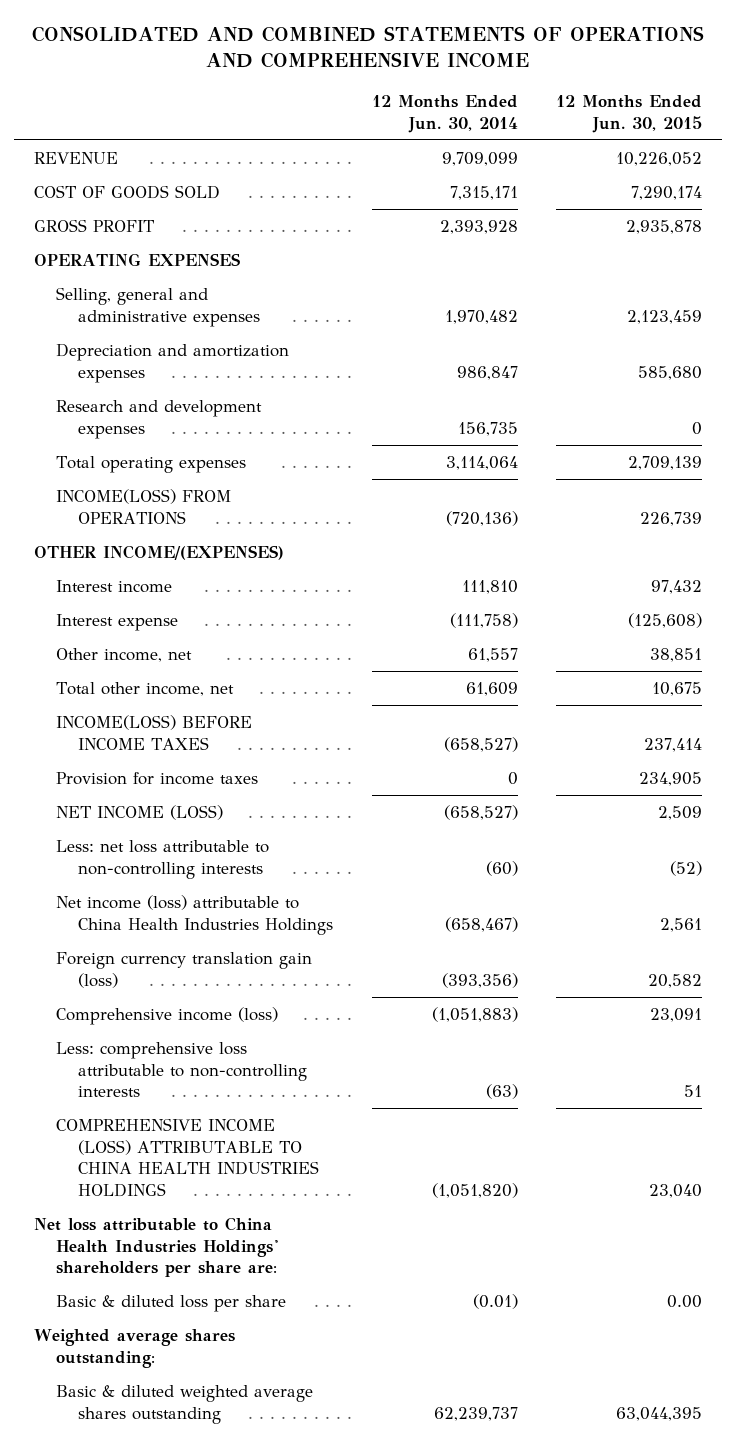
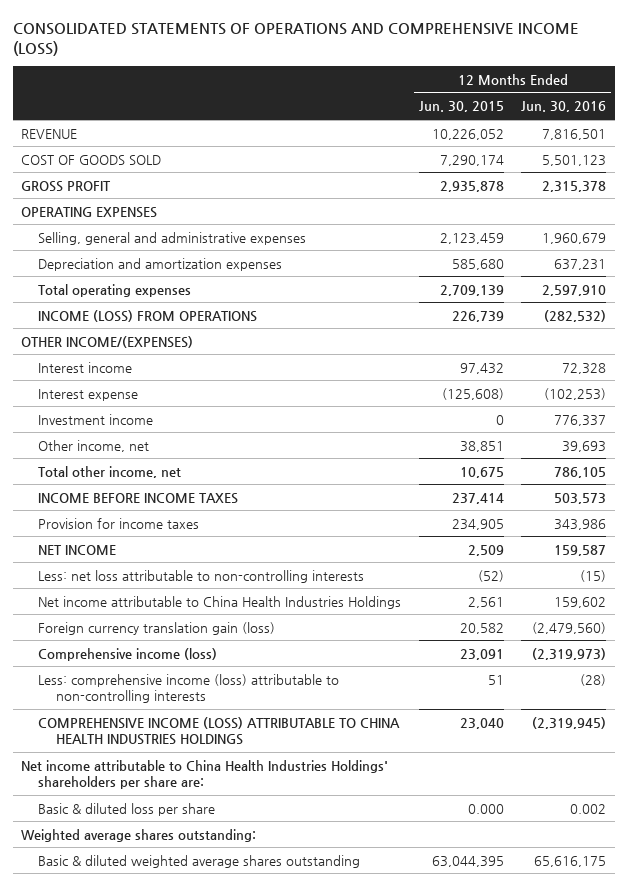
- CONSOLIDATED AND COMBINED STATEMENTS OF OPERATIONS AND COMPREHENSIVE INCOME
+ CONSOLIDATED STATEMENTS OF OPERATIONS AND COMPREHENSIVE INCOME (LOSS)
- | 12 Months Ended Jun. 30, 2014 | 12 Months Ended Jun. 30, 2015
+ | 12 Months Ended Jun. 30, 2015 | 12 Months Ended Jun. 30, 2016
- Research and development expenses | 156,735 | 0
- INCOME(LOSS) FROM OPERATIONS | (720,136) | 226,739
+ INCOME (LOSS) FROM OPERATIONS | 226,739 | (282,532)
+ Investment income | 0 | 776,337
- INCOME(LOSS) BEFORE INCOME TAXES | (658,527) | 237,414
+ INCOME BEFORE INCOME TAXES | 237,414 | 503,573
- NET INCOME (LOSS) | (658,527) | 2,509
+ NET INCOME | 2,509 | 159,587
- Net income (loss) attributable to China Health Industries Holdings | (658,467) | 2,561
+ Net income attributable to China Health Industries Holdings | 2,561 | 159,602
- Less: comprehensive loss attributable to non-controlling interests | (63) | 51
+ Less: comprehensive income (loss) attributable to non-controlling interests | 51 | (28)
- Net loss attributable to China Health Industries Holdings' shareholders per share are:
- Basic & diluted loss per share | (0.01) | 0.00
+ Net income attributable to China Health Industries Holdings' shareholders per share are:
+ Basic & diluted loss per share | 0.000 | 0.002

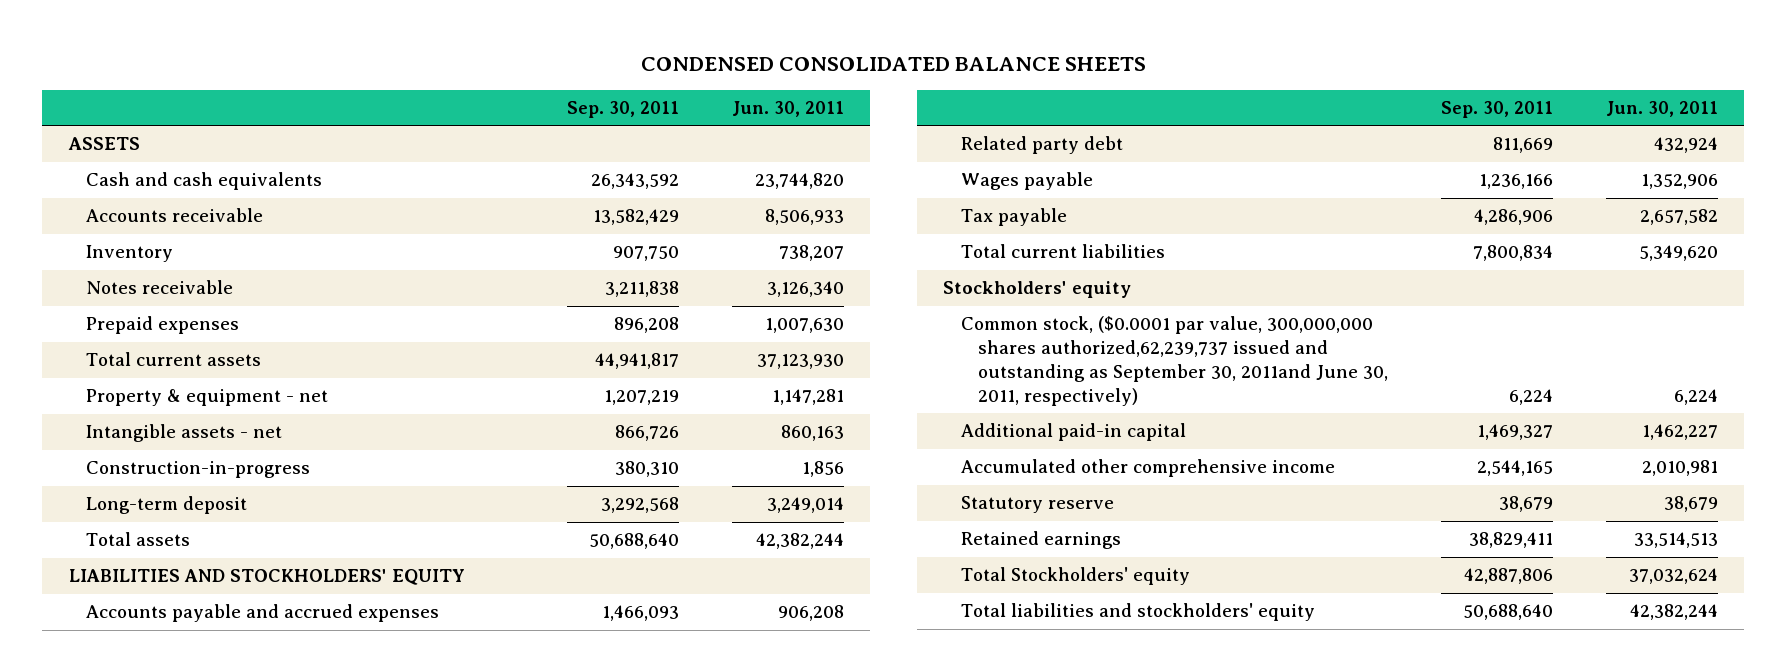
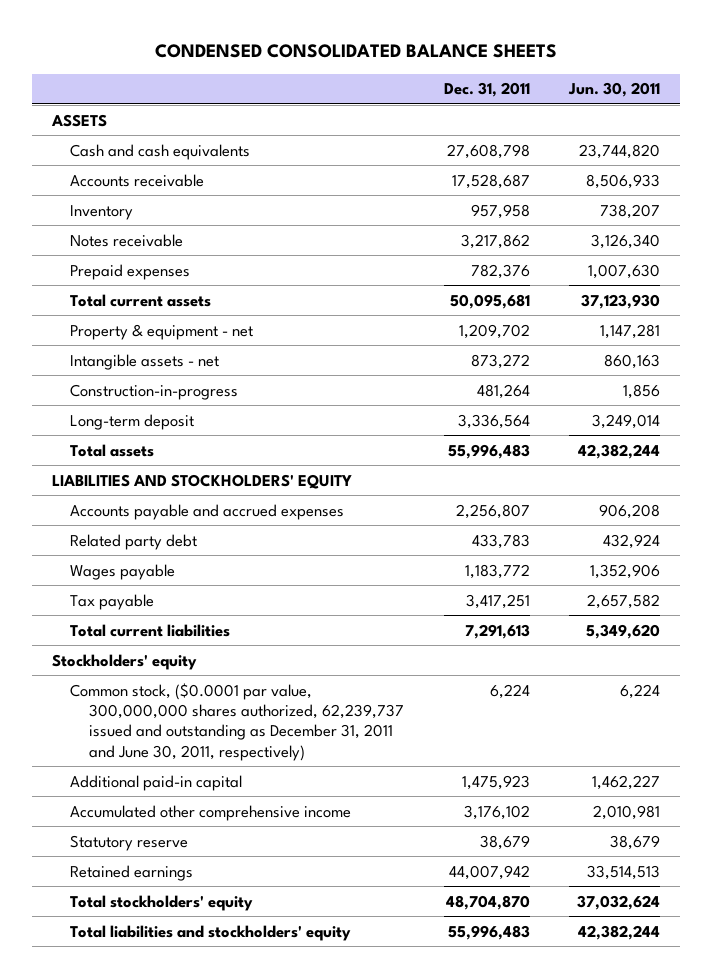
- | Sep. 30, 2011 | Jun. 30, 2011
+ | Dec. 31, 2011 | Jun. 30, 2011
- Common stock, ($0.0001 par value, 300,000,000 shares authorized,62,239,737 issued and outstanding as September 30, 2011and June 30, 2011, respectively) | 6,224 | 6,224
+ Common stock, ($0.0001 par value, 300,000,000 shares authorized, 62,239,737 issued and outstanding as December 31, 2011 and June 30, 2011, respectively) | 6,224 | 6,224
- Total Stockholders' equity | 42,887,806 | 37,032,624
+ Total stockholders' equity | 48,704,870 | 37,032,624

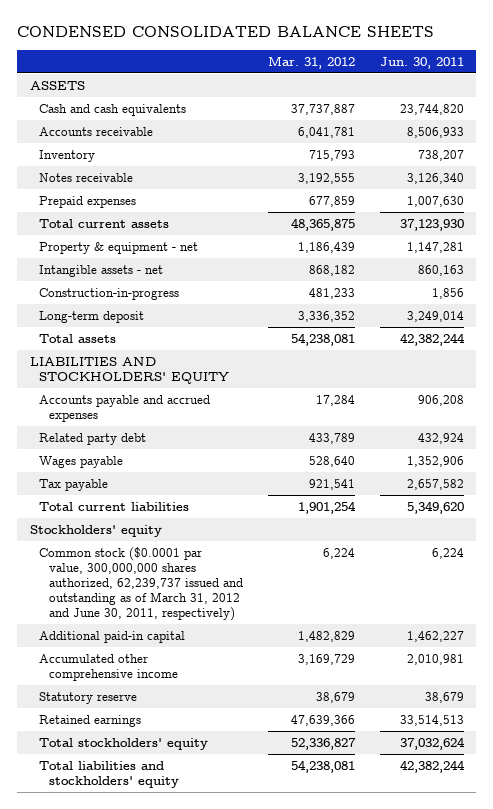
- | Dec. 31, 2011 | Jun. 30, 2011
+ | Mar. 31, 2012 | Jun. 30, 2011
- Common stock, ($0.0001 par value, 300,000,000 shares authorized, 62,239,737 issued and outstanding as December 31, 2011 and June 30, 2011, respectively) | 6,224 | 6,224
+ Common stock ($0.0001 par value, 300,000,000 shares authorized, 62,239,737 issued and outstanding as of March 31, 2012 and June 30, 2011, respectively) | 6,224 | 6,224

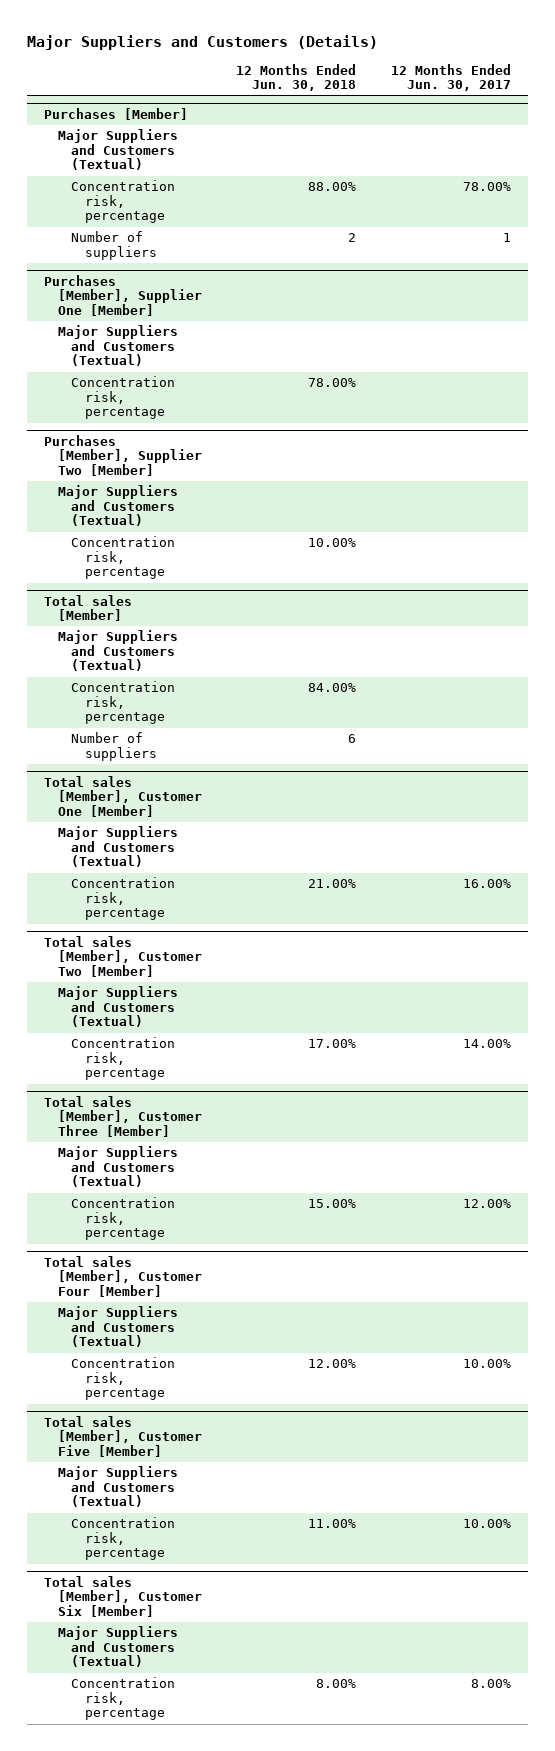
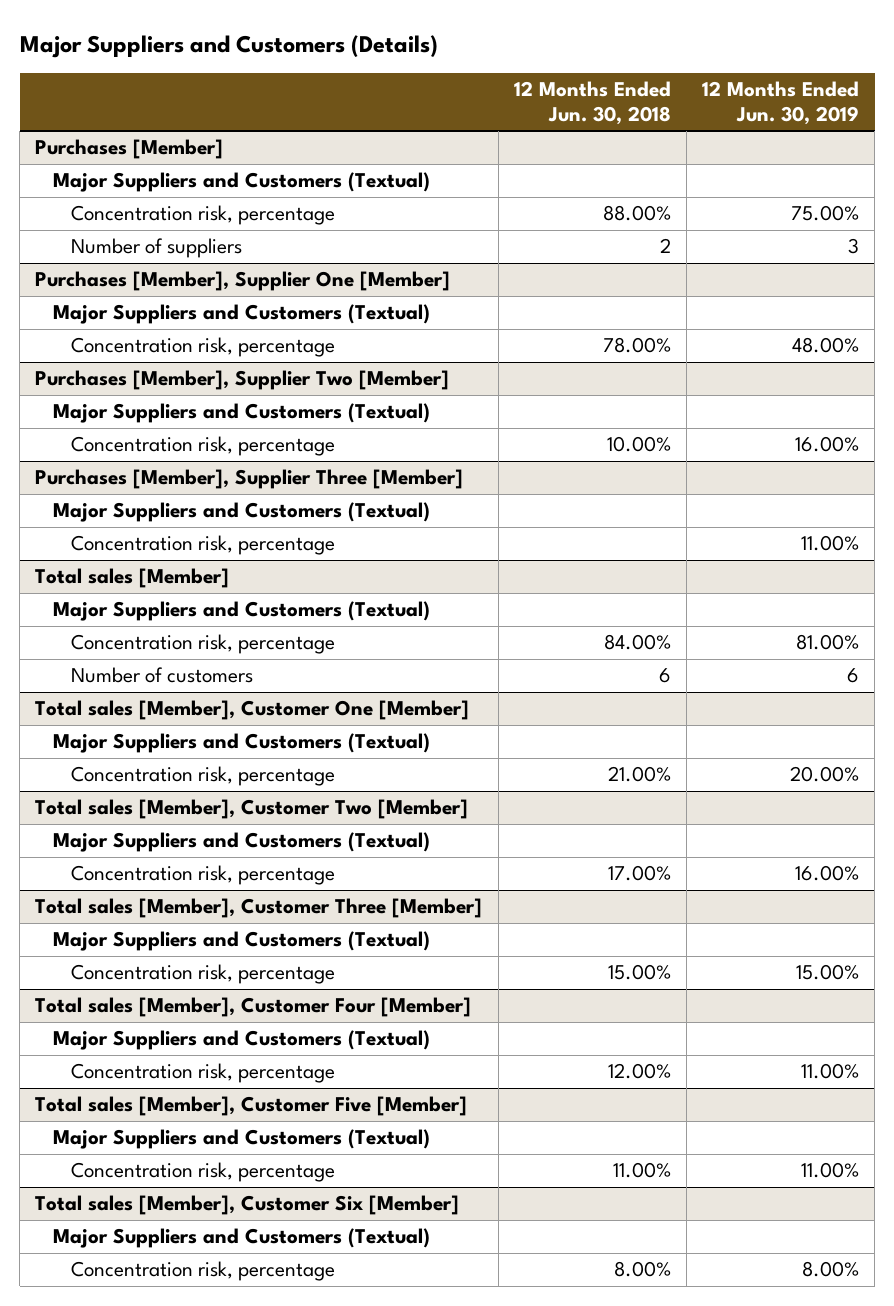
- | 12 Months Ended Jun. 30, 2018 | 12 Months Ended Jun. 30, 2017
+ | 12 Months Ended Jun. 30, 2018 | 12 Months Ended Jun. 30, 2019
+ Purchases [Member], Supplier Three [Member]
+ Major Suppliers and Customers (Textual)
+ Concentration risk, percentage | | 11.00%
@ Total sales [Member]
- Number of suppliers | 6 |
+ Number of customers | 6 | 6

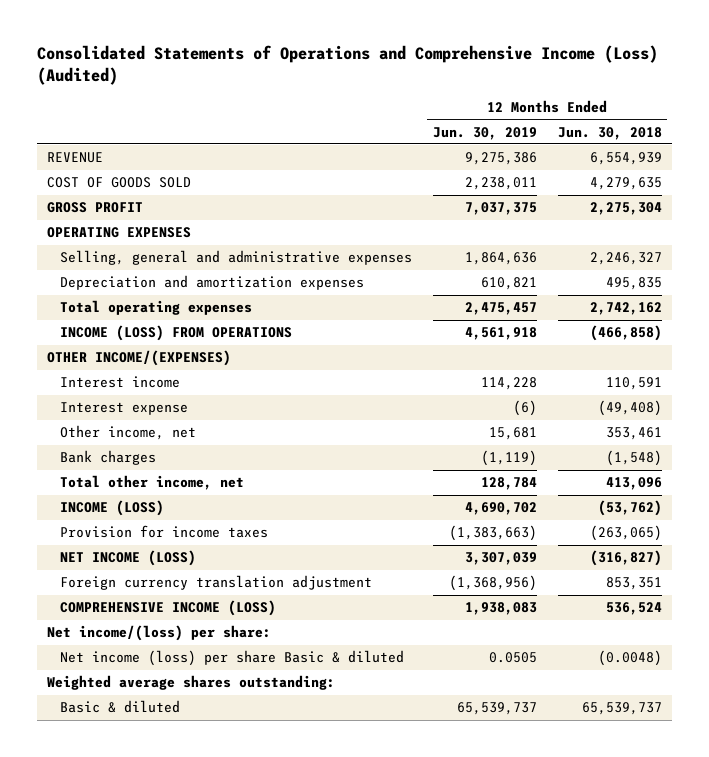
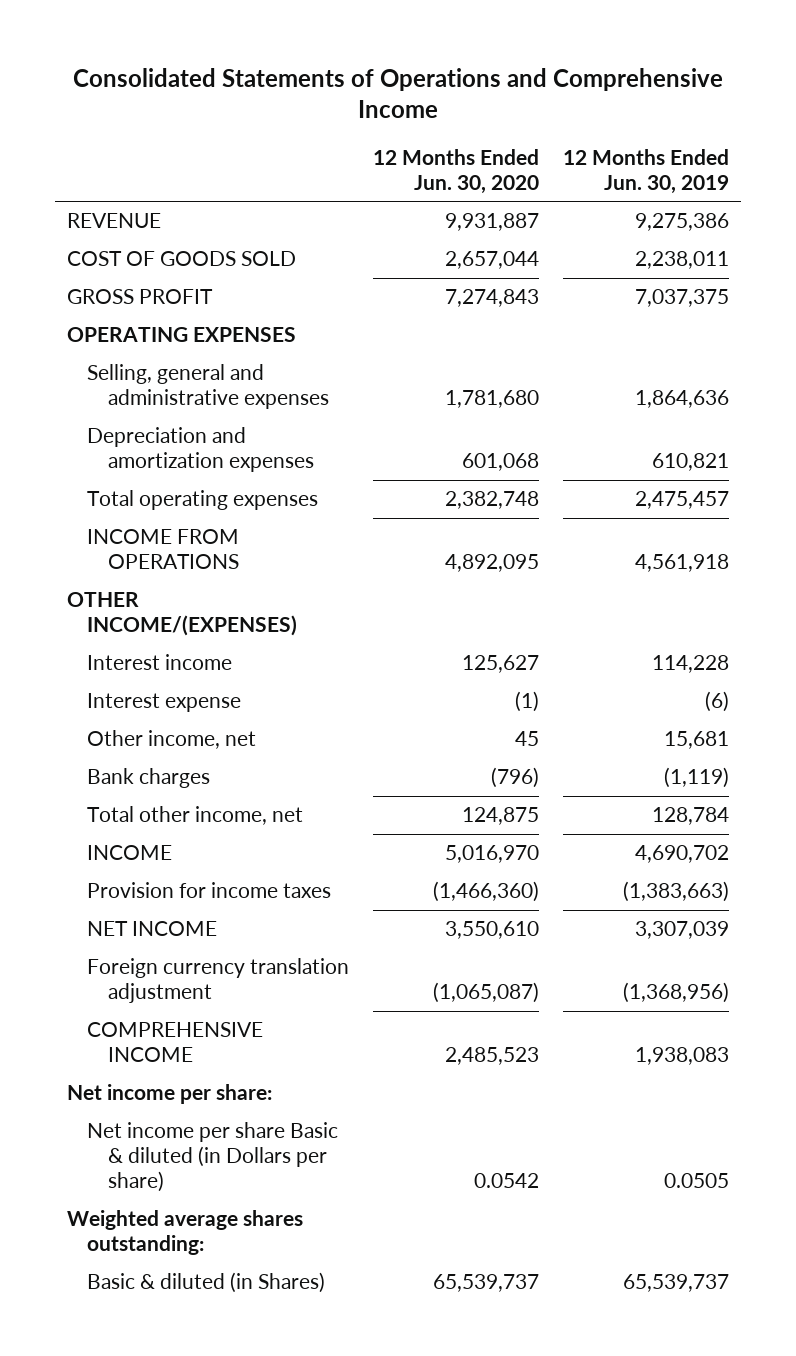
- Consolidated Statements of Operations and Comprehensive Income (Loss) (Audited)
+ Consolidated Statements of Operations and Comprehensive Income
- | 12 Months Ended Jun. 30, 2019 | 12 Months Ended Jun. 30, 2018
+ | 12 Months Ended Jun. 30, 2020 | 12 Months Ended Jun. 30, 2019
- INCOME (LOSS) FROM OPERATIONS | 4,561,918 | (466,858)
+ INCOME FROM OPERATIONS | 4,892,095 | 4,561,918
- INCOME (LOSS) | 4,690,702 | (53,762)
+ INCOME | 5,016,970 | 4,690,702
- NET INCOME (LOSS) | 3,307,039 | (316,827)
+ NET INCOME | 3,550,610 | 3,307,039
- COMPREHENSIVE INCOME (LOSS) | 1,938,083 | 536,524
- Net income/(loss) per share:
- Net income (loss) per share Basic & diluted | 0.0505 | (0.0048)
+ COMPREHENSIVE INCOME | 2,485,523 | 1,938,083
+ Net income per share:
+ Net income per share Basic & diluted (in Dollars per share) | 0.0542 | 0.0505
- Basic & diluted | 65,539,737 | 65,539,737
+ Basic & diluted (in Shares) | 65,539,737 | 65,539,737

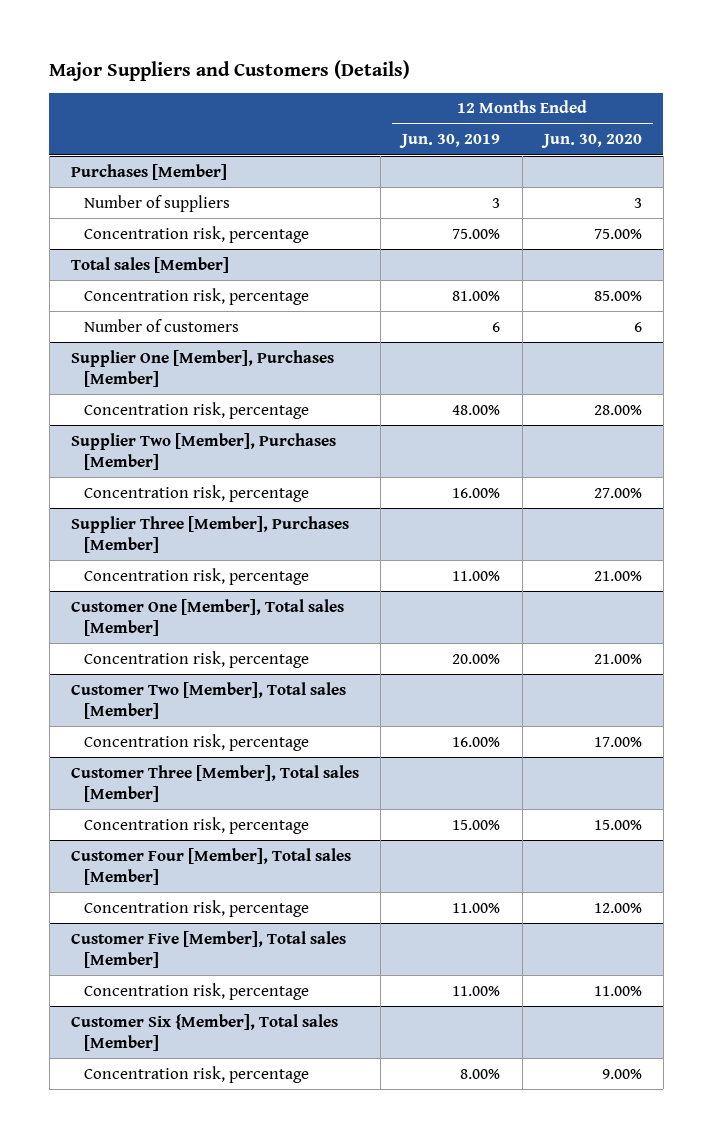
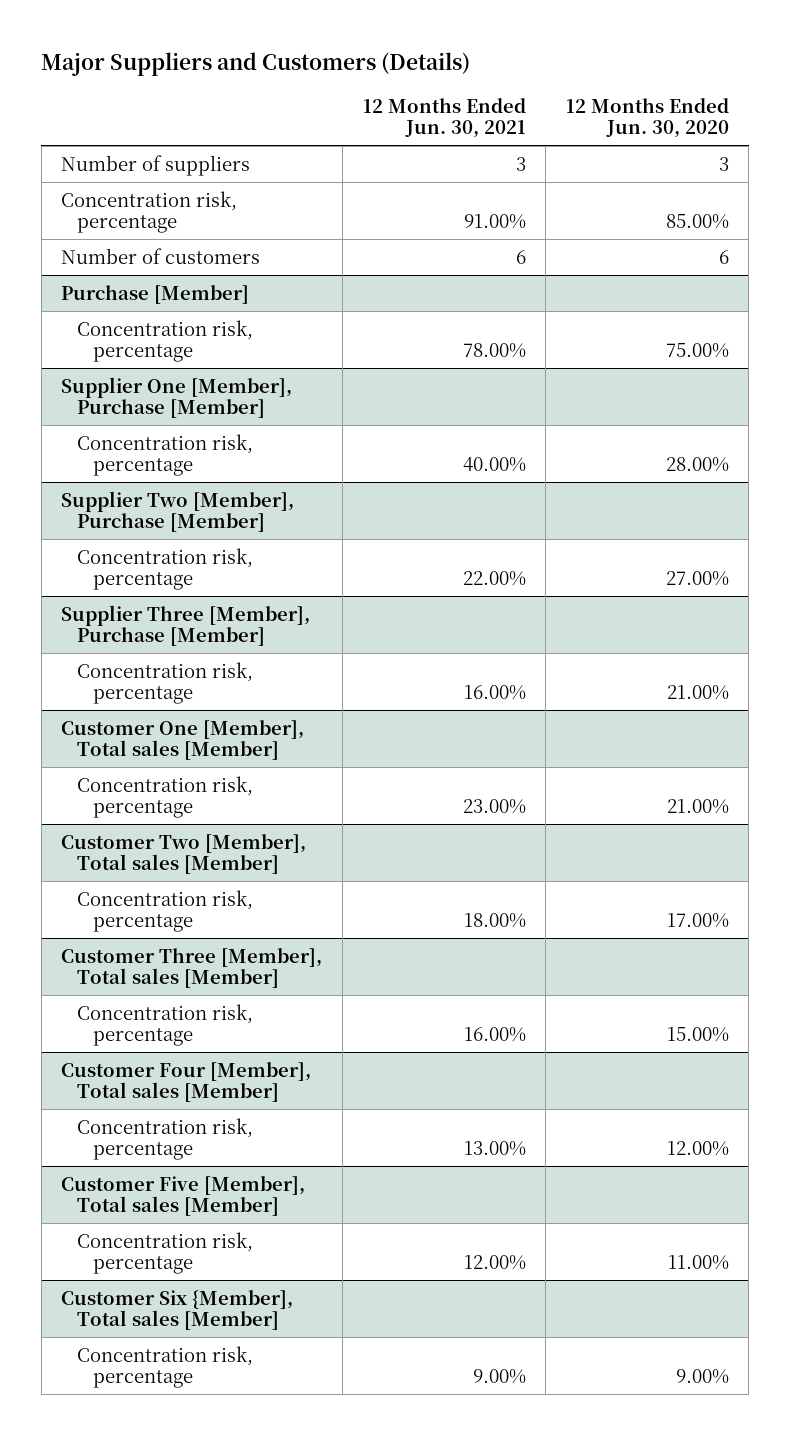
- | 12 Months Ended Jun. 30, 2019 | 12 Months Ended Jun. 30, 2020
+ | 12 Months Ended Jun. 30, 2021 | 12 Months Ended Jun. 30, 2020
- Purchases [Member]
- Concentration risk, percentage | 75.00% | 75.00%
- Total sales [Member]
- Supplier One [Member], Purchases [Member]
+ Purchase [Member]
+ Concentration risk, percentage | 78.00% | 75.00%
+ Supplier One [Member], Purchase [Member]
- Supplier Two [Member], Purchases [Member]
+ Supplier Two [Member], Purchase [Member]
- Supplier Three [Member], Purchases [Member]
+ Supplier Three [Member], Purchase [Member]

